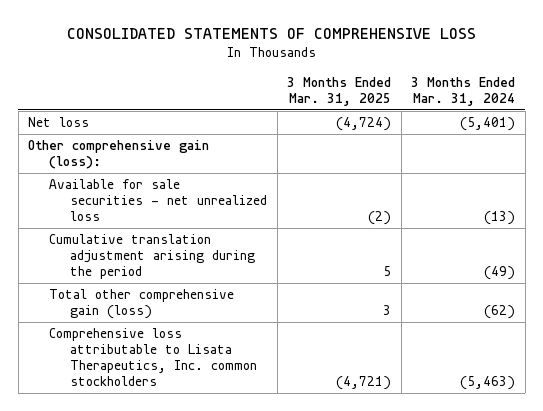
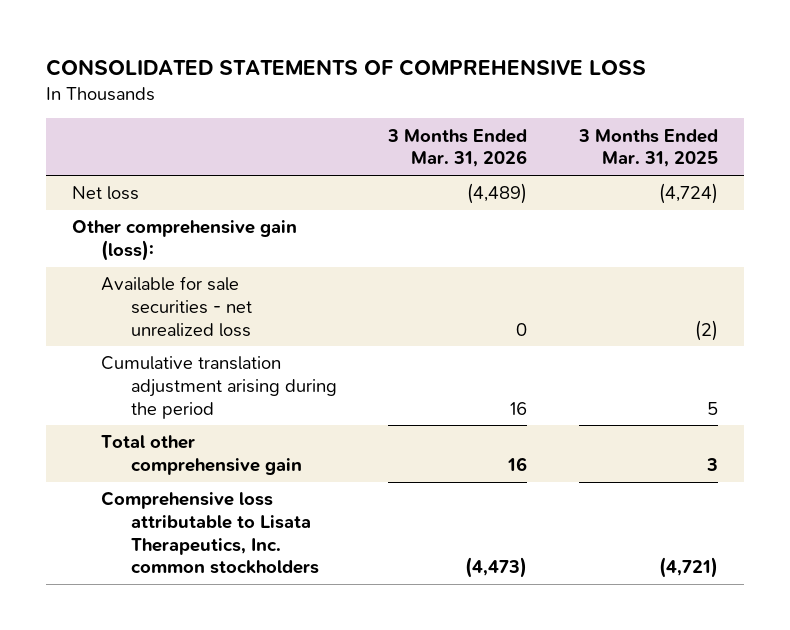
- | 3 Months Ended Mar. 31, 2025 | 3 Months Ended Mar. 31, 2024
+ | 3 Months Ended Mar. 31, 2026 | 3 Months Ended Mar. 31, 2025
- Total other comprehensive gain (loss) | 3 | (62)
+ Total other comprehensive gain | 16 | 3

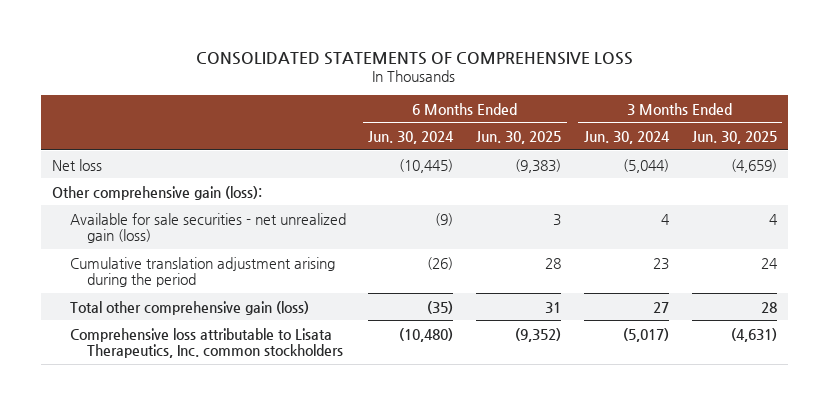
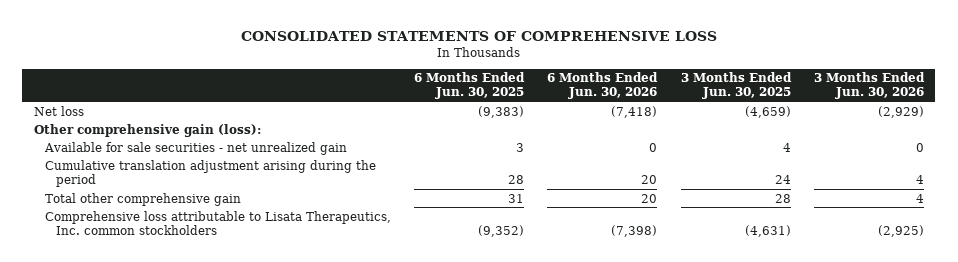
- | 6 Months Ended Jun. 30, 2024 | 6 Months Ended Jun. 30, 2025 | 3 Months Ended Jun. 30, 2024 | 3 Months Ended Jun. 30, 2025
+ | 6 Months Ended Jun. 30, 2025 | 6 Months Ended Jun. 30, 2026 | 3 Months Ended Jun. 30, 2025 | 3 Months Ended Jun. 30, 2026
- Available for sale securities - net unrealized gain (loss) | (9) | 3 | 4 | 4
+ Available for sale securities - net unrealized gain | 3 | 0 | 4 | 0
- Total other comprehensive gain (loss) | (35) | 31 | 27 | 28
+ Total other comprehensive gain | 31 | 20 | 28 | 4

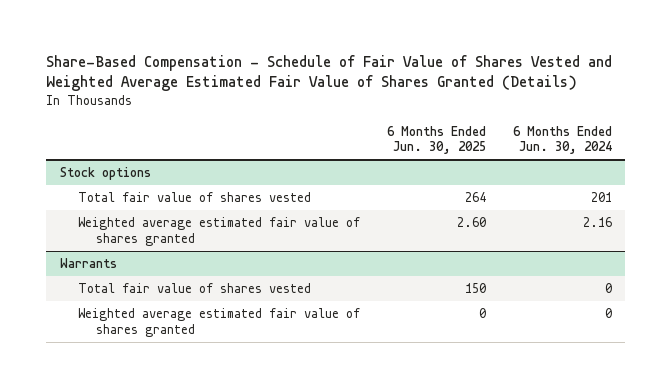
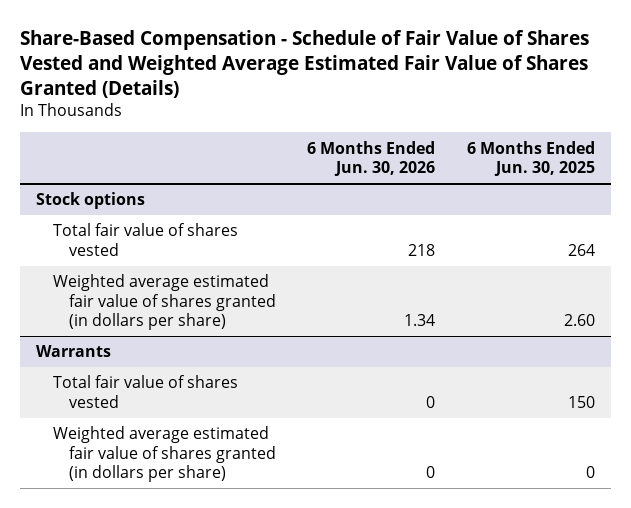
- | 6 Months Ended Jun. 30, 2025 | 6 Months Ended Jun. 30, 2024
+ | 6 Months Ended Jun. 30, 2026 | 6 Months Ended Jun. 30, 2025
@ Stock options
- Weighted average estimated fair value of shares granted | 2.60 | 2.16
+ Weighted average estimated fair value of shares granted (in dollars per share) | 1.34 | 2.60
@ Warrants
- Weighted average estimated fair value of shares granted | 0 | 0
+ Weighted average estimated fair value of shares granted (in dollars per share) | 0 | 0

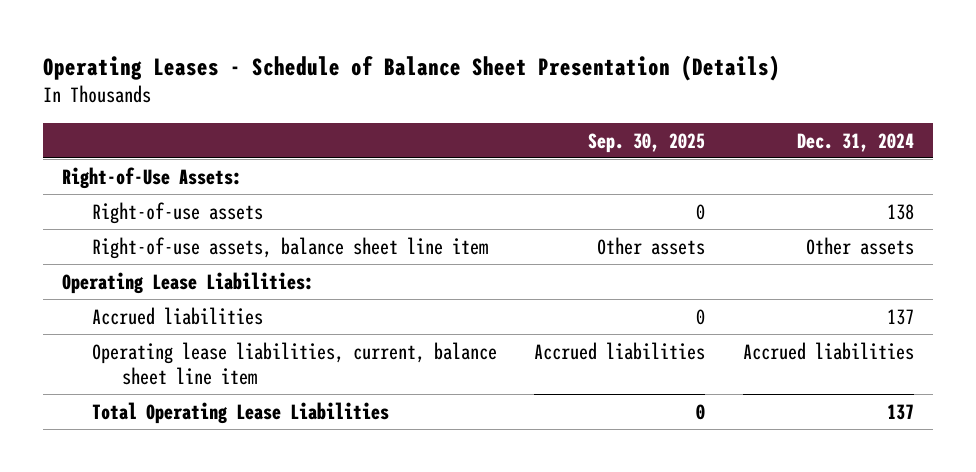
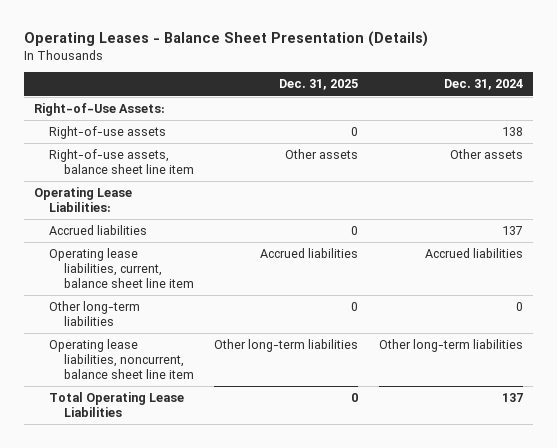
- Operating Leases - Schedule of Balance Sheet Presentation (Details)
+ Operating Leases - Balance Sheet Presentation (Details)
- | Sep. 30, 2025 | Dec. 31, 2024
+ | Dec. 31, 2025 | Dec. 31, 2024
+ Other long-term liabilities | 0 | 0
+ Operating lease liabilities, noncurrent, balance sheet line item | Other long-term liabilities | Other long-term liabilities

